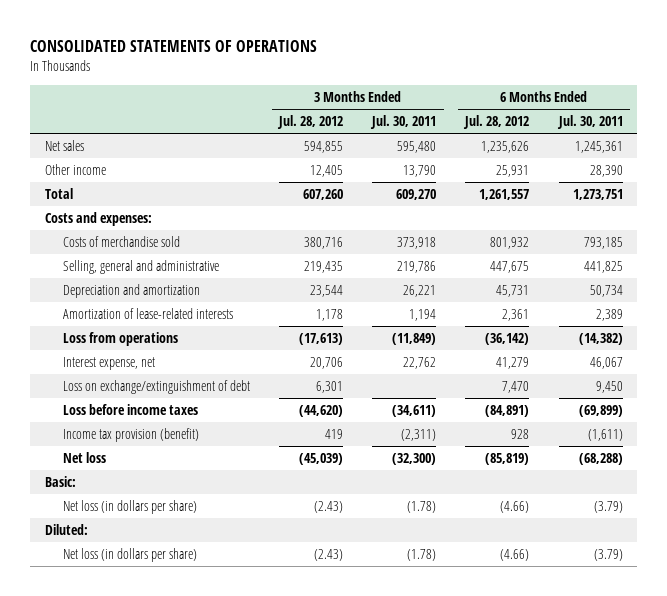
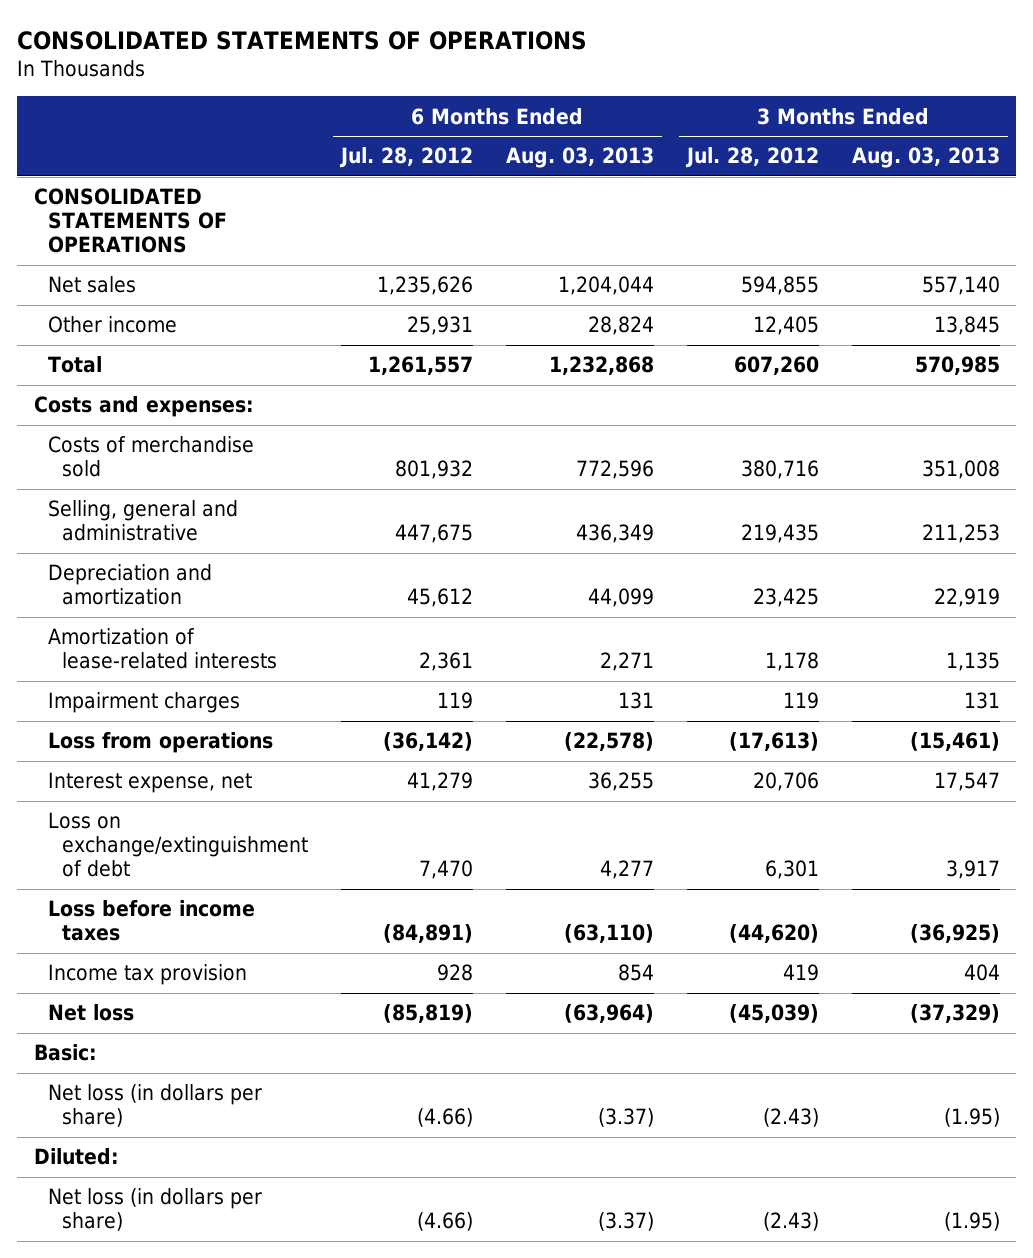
- | 3 Months Ended Jul. 28, 2012 | 3 Months Ended Jul. 30, 2011 | 6 Months Ended Jul. 28, 2012 | 6 Months Ended Jul. 30, 2011
+ | 6 Months Ended Jul. 28, 2012 | 6 Months Ended Aug. 03, 2013 | 3 Months Ended Jul. 28, 2012 | 3 Months Ended Aug. 03, 2013
+ CONSOLIDATED STATEMENTS OF OPERATIONS
- Depreciation and amortization | 23,544 | 26,221 | 45,731 | 50,734
+ Depreciation and amortization | 45,612 | 44,099 | 23,425 | 22,919
+ Impairment charges | 119 | 131 | 119 | 131
- Income tax provision (benefit) | 419 | (2,311) | 928 | (1,611)
+ Income tax provision | 928 | 854 | 419 | 404

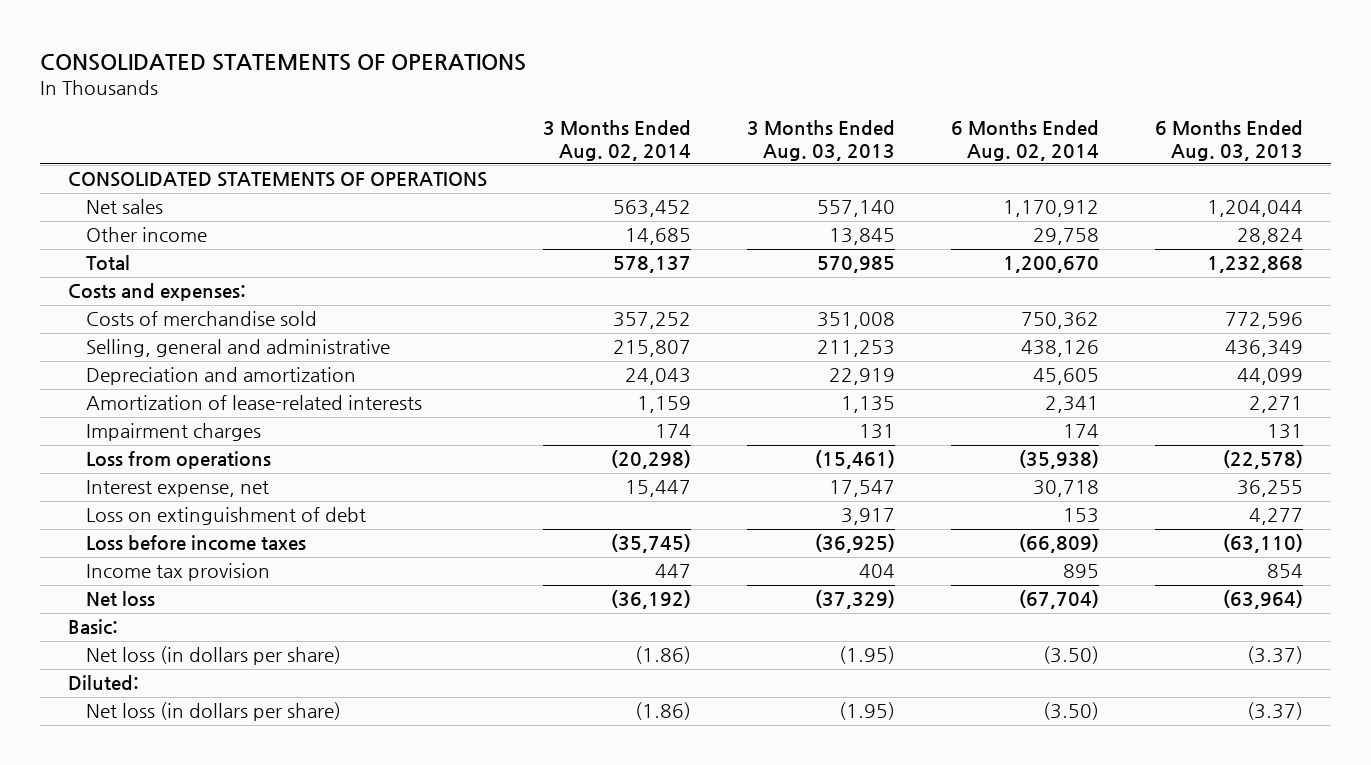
- | 6 Months Ended Jul. 28, 2012 | 6 Months Ended Aug. 03, 2013 | 3 Months Ended Jul. 28, 2012 | 3 Months Ended Aug. 03, 2013
+ | 3 Months Ended Aug. 02, 2014 | 3 Months Ended Aug. 03, 2013 | 6 Months Ended Aug. 02, 2014 | 6 Months Ended Aug. 03, 2013
- Loss on exchange/extinguishment of debt | 7,470 | 4,277 | 6,301 | 3,917
+ Loss on extinguishment of debt | | 3,917 | 153 | 4,277

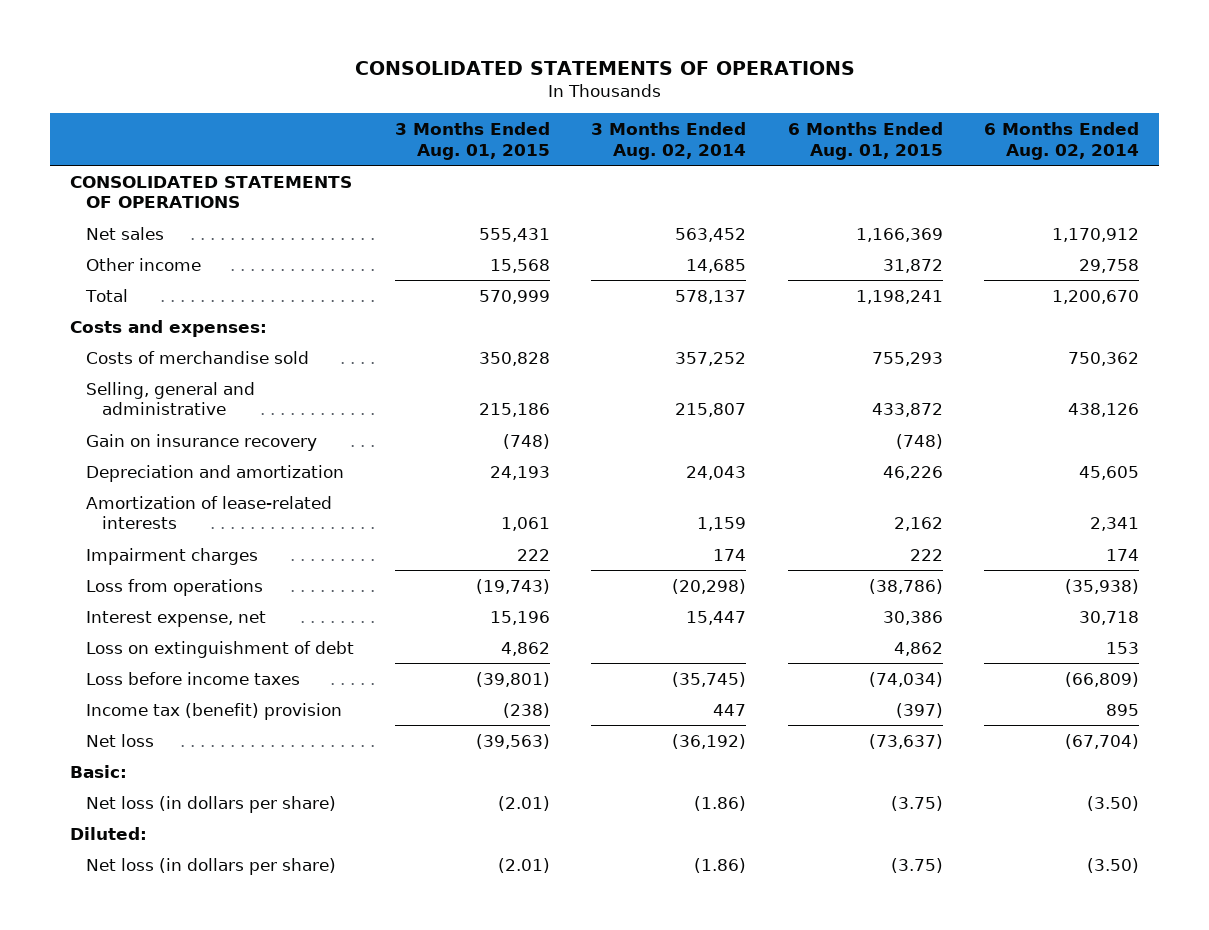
- | 3 Months Ended Aug. 02, 2014 | 3 Months Ended Aug. 03, 2013 | 6 Months Ended Aug. 02, 2014 | 6 Months Ended Aug. 03, 2013
+ | 3 Months Ended Aug. 01, 2015 | 3 Months Ended Aug. 02, 2014 | 6 Months Ended Aug. 01, 2015 | 6 Months Ended Aug. 02, 2014
+ Gain on insurance recovery | (748) | | (748) |
- Income tax provision | 447 | 404 | 895 | 854
+ Income tax (benefit) provision | (238) | 447 | (397) | 895

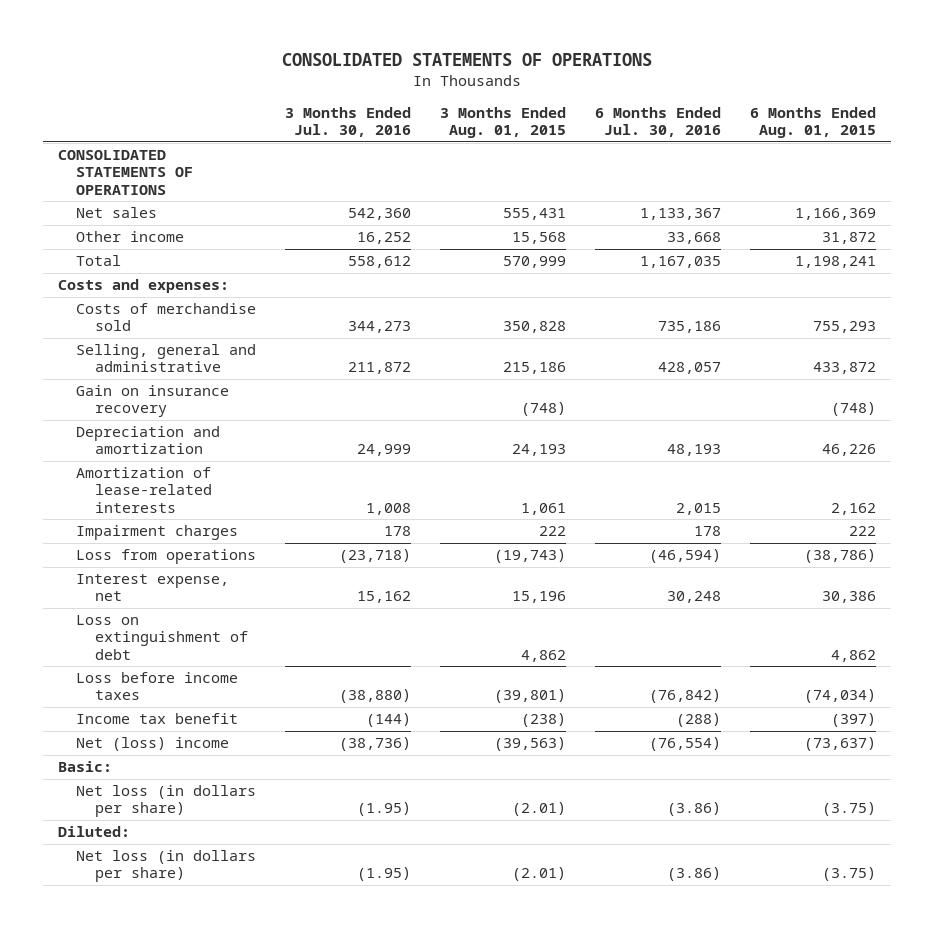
- | 3 Months Ended Aug. 01, 2015 | 3 Months Ended Aug. 02, 2014 | 6 Months Ended Aug. 01, 2015 | 6 Months Ended Aug. 02, 2014
+ | 3 Months Ended Jul. 30, 2016 | 3 Months Ended Aug. 01, 2015 | 6 Months Ended Jul. 30, 2016 | 6 Months Ended Aug. 01, 2015
- Income tax (benefit) provision | (238) | 447 | (397) | 895
- Net loss | (39,563) | (36,192) | (73,637) | (67,704)
+ Income tax benefit | (144) | (238) | (288) | (397)
+ Net (loss) income | (38,736) | (39,563) | (76,554) | (73,637)

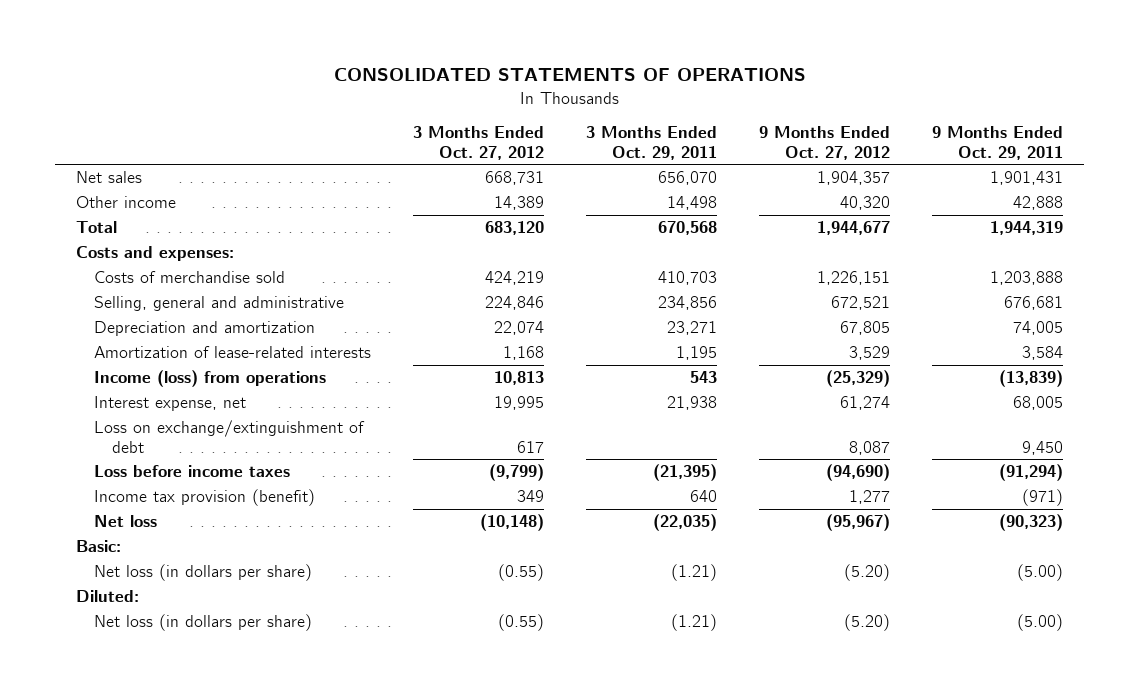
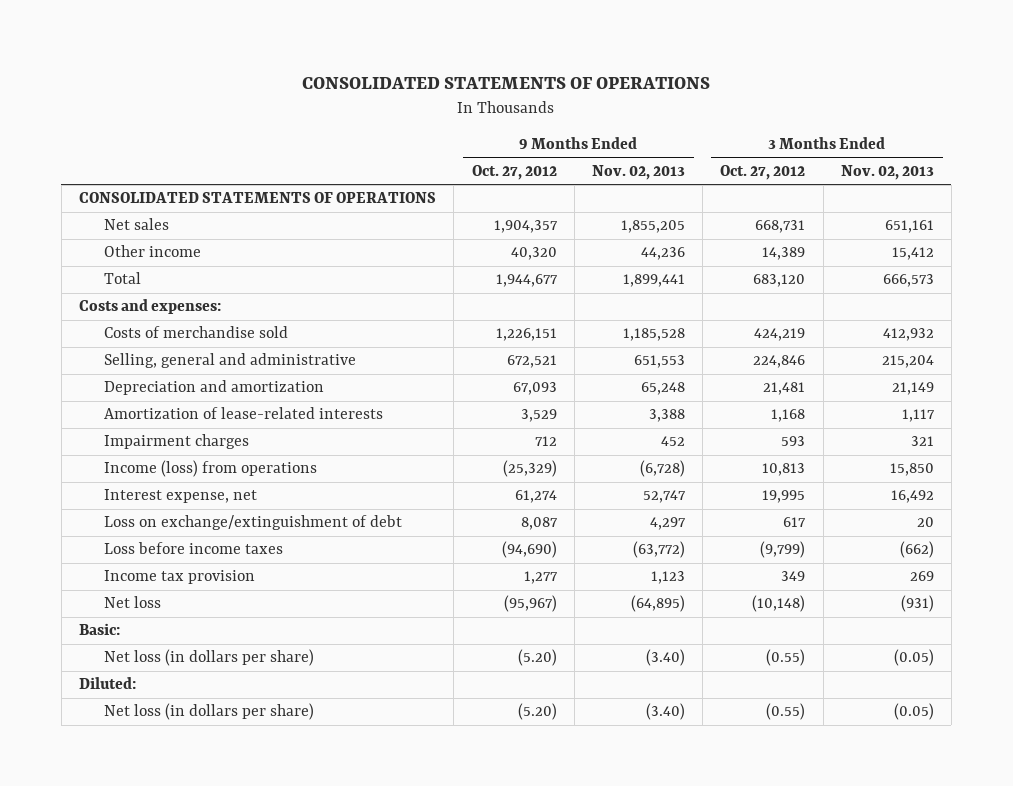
- | 3 Months Ended Oct. 27, 2012 | 3 Months Ended Oct. 29, 2011 | 9 Months Ended Oct. 27, 2012 | 9 Months Ended Oct. 29, 2011
+ | 9 Months Ended Oct. 27, 2012 | 9 Months Ended Nov. 02, 2013 | 3 Months Ended Oct. 27, 2012 | 3 Months Ended Nov. 02, 2013
+ CONSOLIDATED STATEMENTS OF OPERATIONS
- Depreciation and amortization | 22,074 | 23,271 | 67,805 | 74,005
+ Depreciation and amortization | 67,093 | 65,248 | 21,481 | 21,149
+ Impairment charges | 712 | 452 | 593 | 321
- Income tax provision (benefit) | 349 | 640 | 1,277 | (971)
+ Income tax provision | 1,277 | 1,123 | 349 | 269

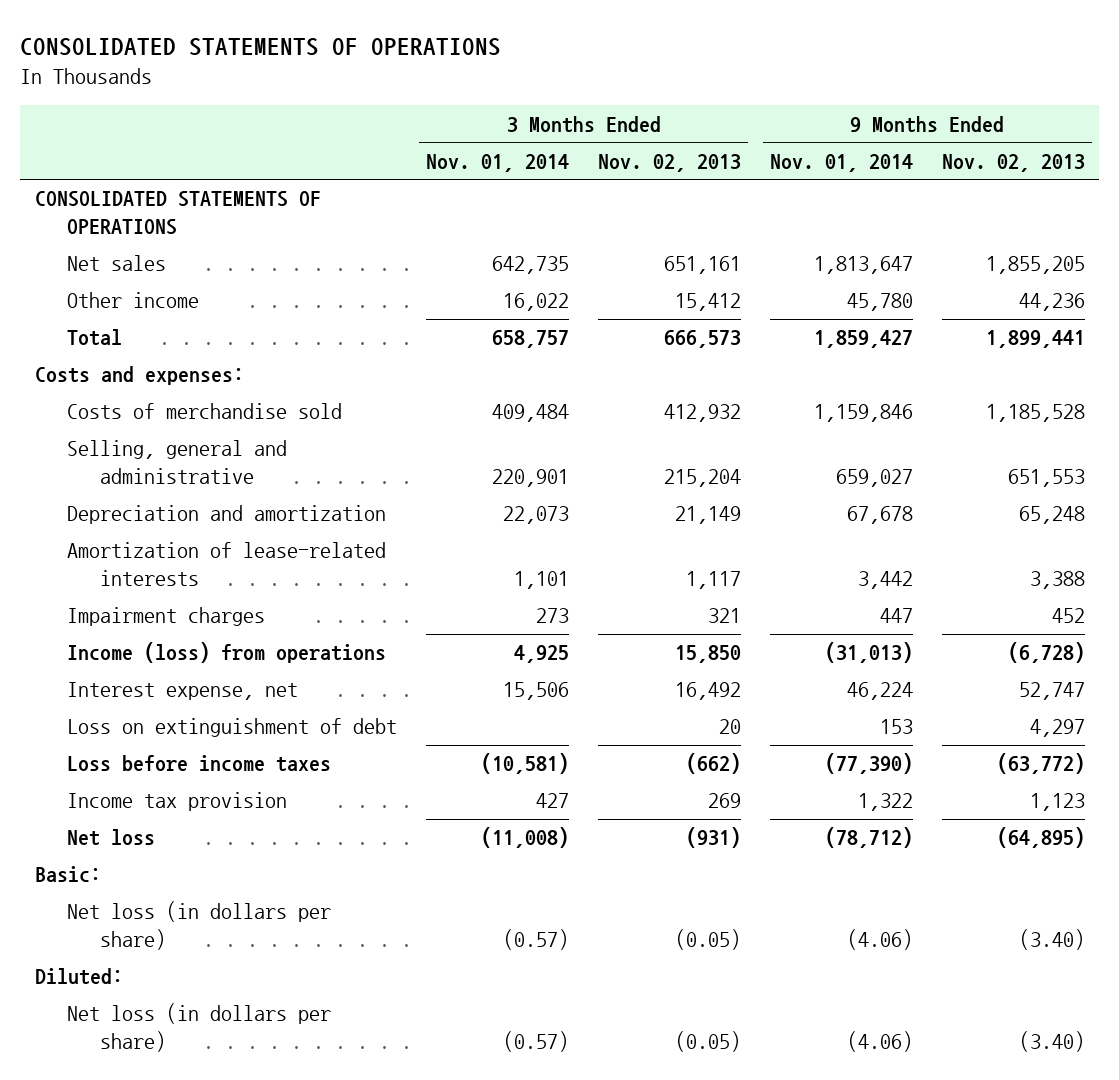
- | 9 Months Ended Oct. 27, 2012 | 9 Months Ended Nov. 02, 2013 | 3 Months Ended Oct. 27, 2012 | 3 Months Ended Nov. 02, 2013
+ | 3 Months Ended Nov. 01, 2014 | 3 Months Ended Nov. 02, 2013 | 9 Months Ended Nov. 01, 2014 | 9 Months Ended Nov. 02, 2013
- Loss on exchange/extinguishment of debt | 8,087 | 4,297 | 617 | 20
+ Loss on extinguishment of debt | | 20 | 153 | 4,297

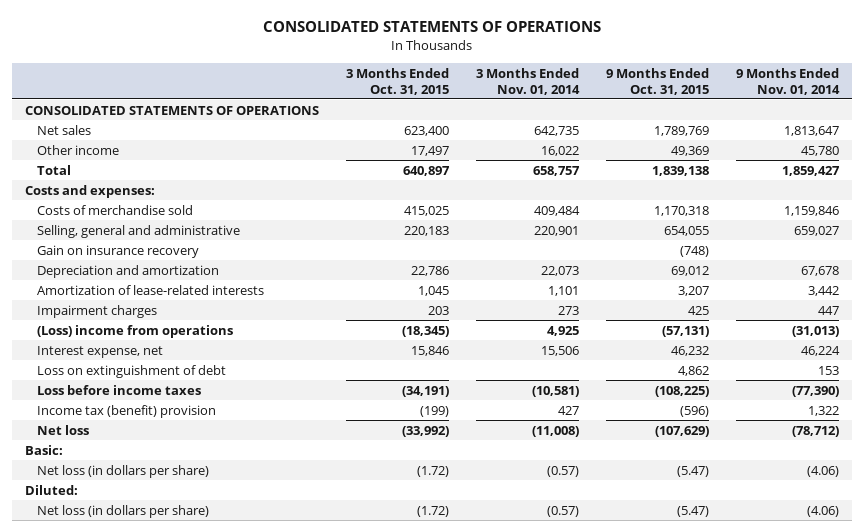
- | 3 Months Ended Nov. 01, 2014 | 3 Months Ended Nov. 02, 2013 | 9 Months Ended Nov. 01, 2014 | 9 Months Ended Nov. 02, 2013
+ | 3 Months Ended Oct. 31, 2015 | 3 Months Ended Nov. 01, 2014 | 9 Months Ended Oct. 31, 2015 | 9 Months Ended Nov. 01, 2014
+ Gain on insurance recovery | | | (748) |
- Income (loss) from operations | 4,925 | 15,850 | (31,013) | (6,728)
+ (Loss) income from operations | (18,345) | 4,925 | (57,131) | (31,013)
- Income tax provision | 427 | 269 | 1,322 | 1,123
+ Income tax (benefit) provision | (199) | 427 | (596) | 1,322

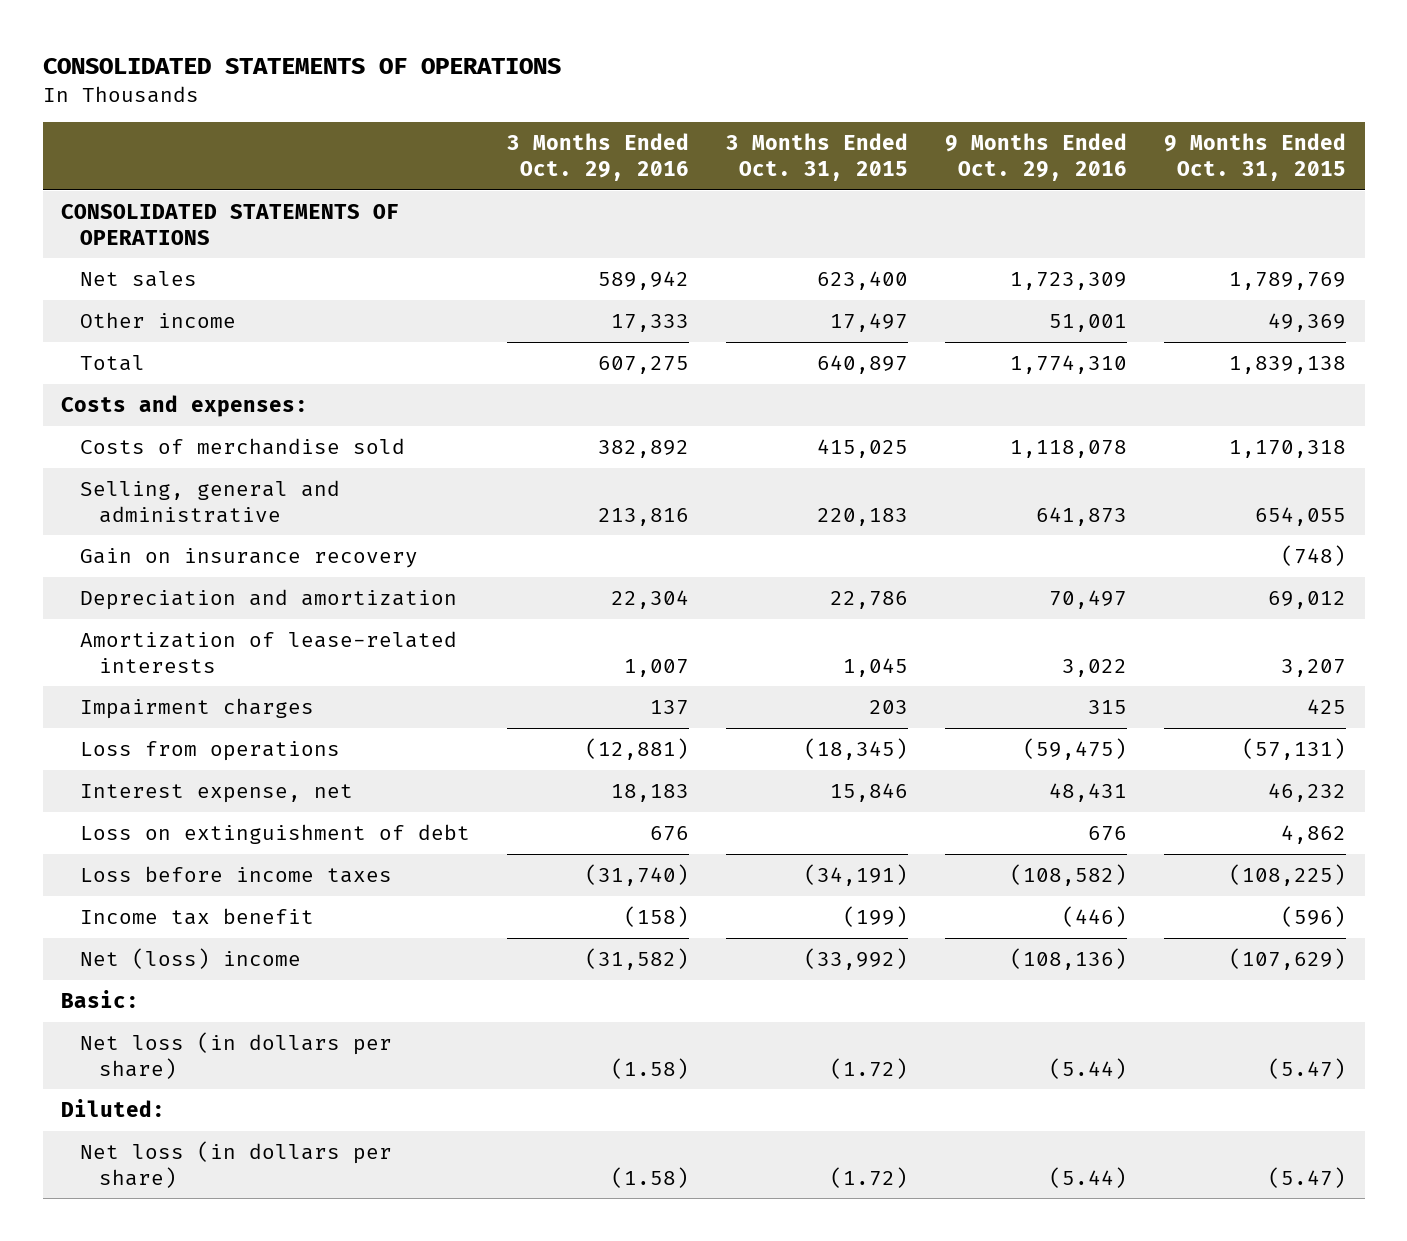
- | 3 Months Ended Oct. 31, 2015 | 3 Months Ended Nov. 01, 2014 | 9 Months Ended Oct. 31, 2015 | 9 Months Ended Nov. 01, 2014
+ | 3 Months Ended Oct. 29, 2016 | 3 Months Ended Oct. 31, 2015 | 9 Months Ended Oct. 29, 2016 | 9 Months Ended Oct. 31, 2015
- (Loss) income from operations | (18,345) | 4,925 | (57,131) | (31,013)
+ Loss from operations | (12,881) | (18,345) | (59,475) | (57,131)
- Income tax (benefit) provision | (199) | 427 | (596) | 1,322
- Net loss | (33,992) | (11,008) | (107,629) | (78,712)
+ Income tax benefit | (158) | (199) | (446) | (596)
+ Net (loss) income | (31,582) | (33,992) | (108,136) | (107,629)

